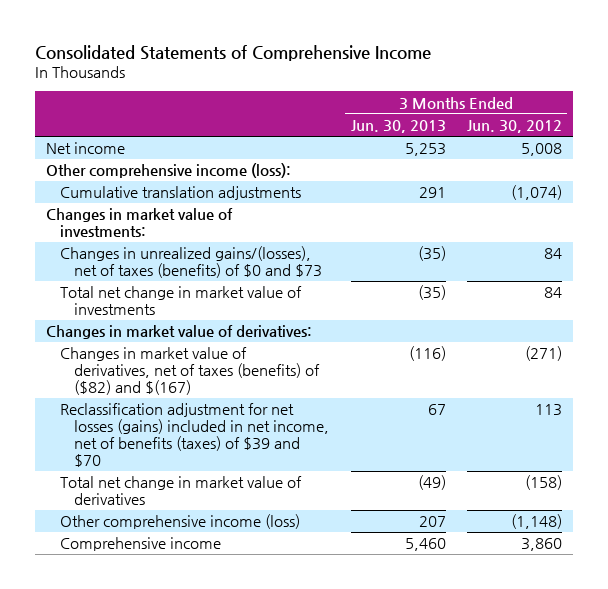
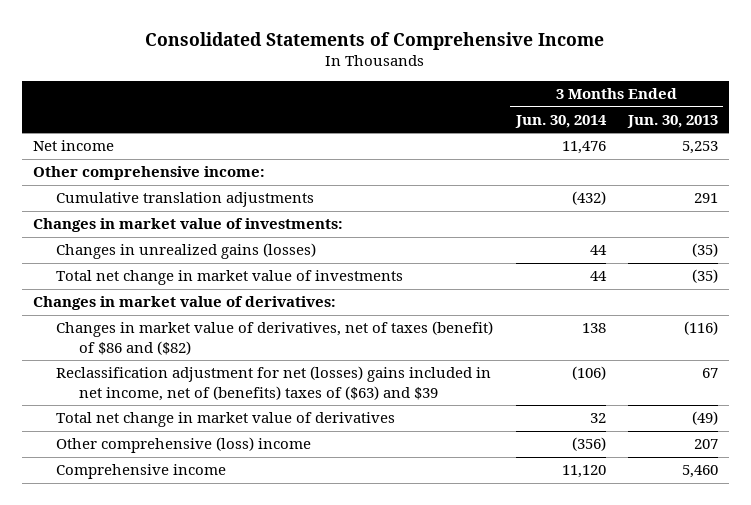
- | 3 Months Ended Jun. 30, 2013 | 3 Months Ended Jun. 30, 2012
+ | 3 Months Ended Jun. 30, 2014 | 3 Months Ended Jun. 30, 2013
- Other comprehensive income (loss):
+ Other comprehensive income:
- Changes in unrealized gains/(losses), net of taxes (benefits) of $0 and $73 | (35) | 84
+ Changes in unrealized gains (losses) | 44 | (35)
- Changes in market value of derivatives, net of taxes (benefits) of ($82) and $(167) | (116) | (271)
- Reclassification adjustment for net losses (gains) included in net income, net of benefits (taxes) of $39 and $70 | 67 | 113
+ Changes in market value of derivatives, net of taxes (benefit) of $86 and ($82) | 138 | (116)
+ Reclassification adjustment for net (losses) gains included in net income, net of (benefits) taxes of ($63) and $39 | (106) | 67
- Other comprehensive income (loss) | 207 | (1,148)
+ Other comprehensive (loss) income | (356) | 207

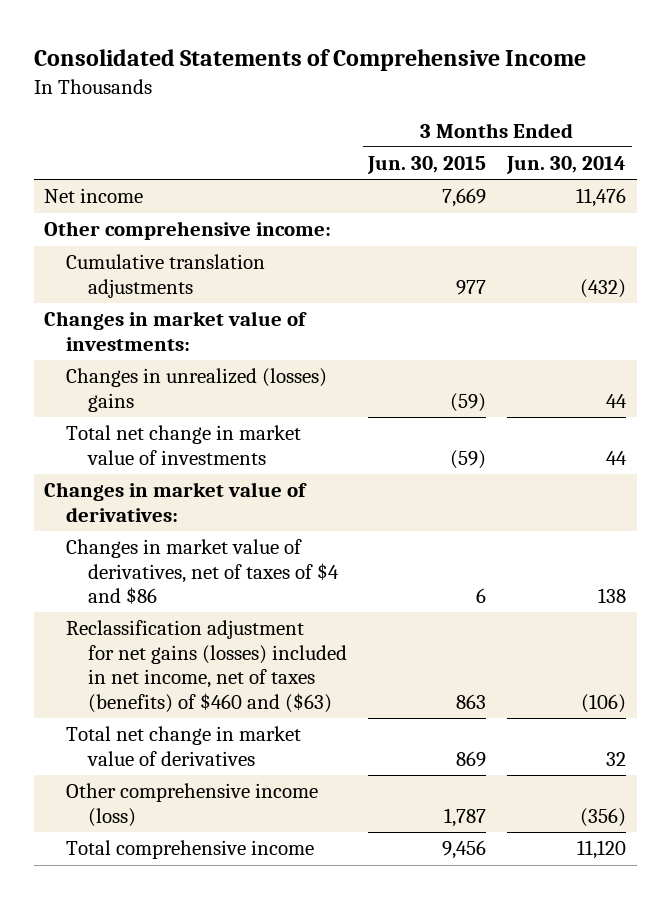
- | 3 Months Ended Jun. 30, 2014 | 3 Months Ended Jun. 30, 2013
+ | 3 Months Ended Jun. 30, 2015 | 3 Months Ended Jun. 30, 2014
- Changes in unrealized gains (losses) | 44 | (35)
+ Changes in unrealized (losses) gains | (59) | 44
- Changes in market value of derivatives, net of taxes (benefit) of $86 and ($82) | 138 | (116)
- Reclassification adjustment for net (losses) gains included in net income, net of (benefits) taxes of ($63) and $39 | (106) | 67
+ Changes in market value of derivatives, net of taxes of $4 and $86 | 6 | 138
+ Reclassification adjustment for net gains (losses) included in net income, net of taxes (benefits) of $460 and ($63) | 863 | (106)
- Other comprehensive (loss) income | (356) | 207
- Comprehensive income | 11,120 | 5,460
+ Other comprehensive income (loss) | 1,787 | (356)
+ Total comprehensive income | 9,456 | 11,120

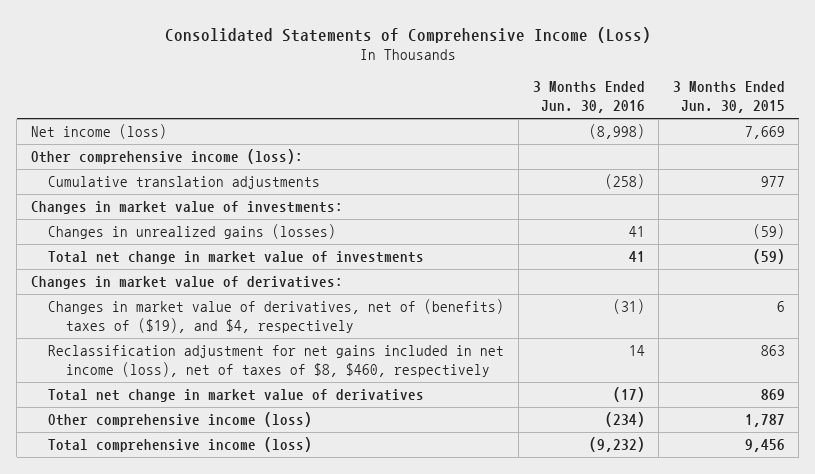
- Consolidated Statements of Comprehensive Income
+ Consolidated Statements of Comprehensive Income (Loss)
- | 3 Months Ended Jun. 30, 2015 | 3 Months Ended Jun. 30, 2014
+ | 3 Months Ended Jun. 30, 2016 | 3 Months Ended Jun. 30, 2015
- Net income | 7,669 | 11,476
- Other comprehensive income:
+ Net income (loss) | (8,998) | 7,669
+ Other comprehensive income (loss):
- Changes in unrealized (losses) gains | (59) | 44
+ Changes in unrealized gains (losses) | 41 | (59)
- Changes in market value of derivatives, net of taxes of $4 and $86 | 6 | 138
- Reclassification adjustment for net gains (losses) included in net income, net of taxes (benefits) of $460 and ($63) | 863 | (106)
+ Changes in market value of derivatives, net of (benefits) taxes of ($19), and $4, respectively | (31) | 6
+ Reclassification adjustment for net gains included in net income (loss), net of taxes of $8, $460, respectively | 14 | 863
- Total comprehensive income | 9,456 | 11,120
+ Total comprehensive income (loss) | (9,232) | 9,456

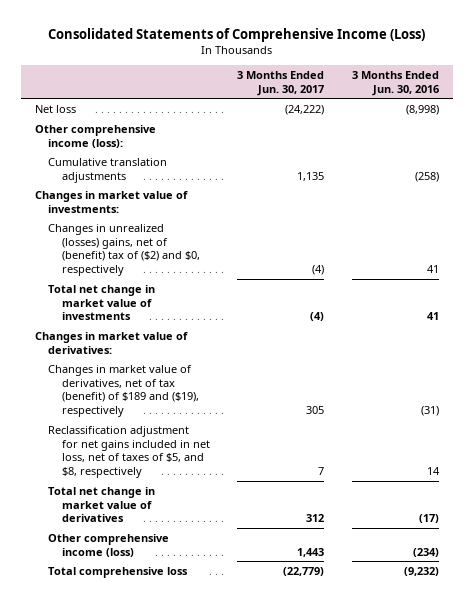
- | 3 Months Ended Jun. 30, 2016 | 3 Months Ended Jun. 30, 2015
+ | 3 Months Ended Jun. 30, 2017 | 3 Months Ended Jun. 30, 2016
- Net income (loss) | (8,998) | 7,669
+ Net loss | (24,222) | (8,998)
- Changes in unrealized gains (losses) | 41 | (59)
+ Changes in unrealized (losses) gains, net of (benefit) tax of ($2) and $0, respectively | (4) | 41
- Changes in market value of derivatives, net of (benefits) taxes of ($19), and $4, respectively | (31) | 6
- Reclassification adjustment for net gains included in net income (loss), net of taxes of $8, $460, respectively | 14 | 863
+ Changes in market value of derivatives, net of tax (benefit) of $189 and ($19), respectively | 305 | (31)
+ Reclassification adjustment for net gains included in net loss, net of taxes of $5, and $8, respectively | 7 | 14
- Total comprehensive income (loss) | (9,232) | 9,456
+ Total comprehensive loss | (22,779) | (9,232)

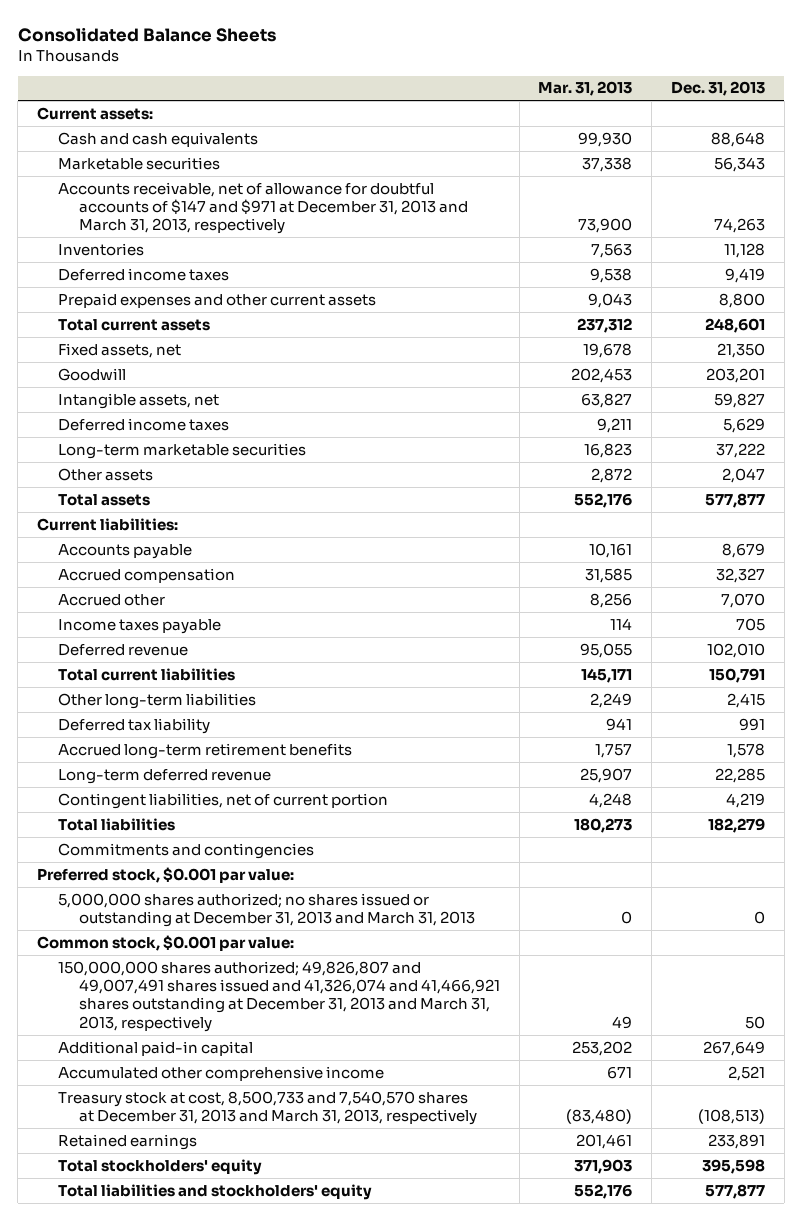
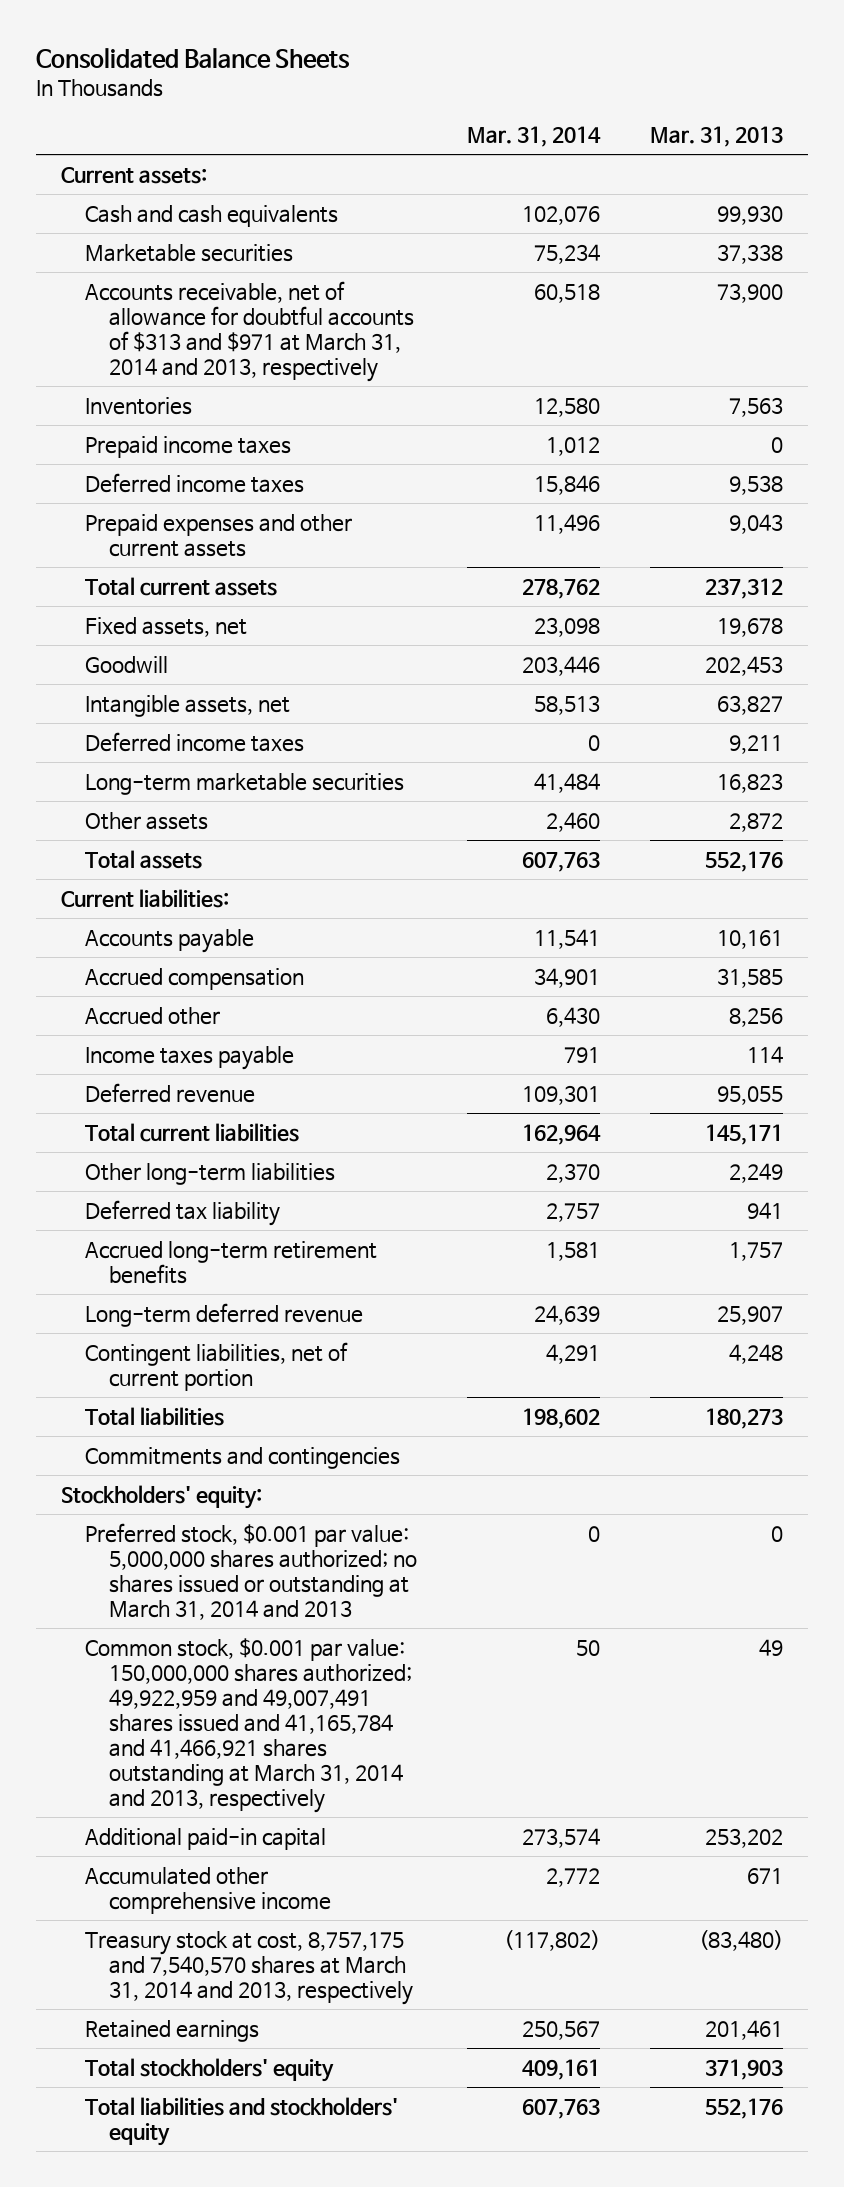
- | Mar. 31, 2013 | Dec. 31, 2013
+ | Mar. 31, 2014 | Mar. 31, 2013
- Accounts receivable, net of allowance for doubtful accounts of $147 and $971 at December 31, 2013 and March 31, 2013, respectively | 73,900 | 74,263
+ Accounts receivable, net of allowance for doubtful accounts of $313 and $971 at March 31, 2014 and 2013, respectively | 60,518 | 73,900
+ Prepaid income taxes | 1,012 | 0
- Preferred stock, $0.001 par value:
- 5,000,000 shares authorized; no shares issued or outstanding at December 31, 2013 and March 31, 2013 | 0 | 0
- Common stock, $0.001 par value:
- 150,000,000 shares authorized; 49,826,807 and 49,007,491 shares issued and 41,326,074 and 41,466,921 shares outstanding at December 31, 2013 and March 31, 2013, respectively | 49 | 50
+ Stockholders' equity:
+ Preferred stock, $0.001 par value: 5,000,000 shares authorized; no shares issued or outstanding at March 31, 2014 and 2013 | 0 | 0
+ Common stock, $0.001 par value: 150,000,000 shares authorized; 49,922,959 and 49,007,491 shares issued and 41,165,784 and 41,466,921 shares outstanding at March 31, 2014 and 2013, respectively | 50 | 49
- Treasury stock at cost, 8,500,733 and 7,540,570 shares at December 31, 2013 and March 31, 2013, respectively | (83,480) | (108,513)
+ Treasury stock at cost, 8,757,175 and 7,540,570 shares at March 31, 2014 and 2013, respectively | (117,802) | (83,480)

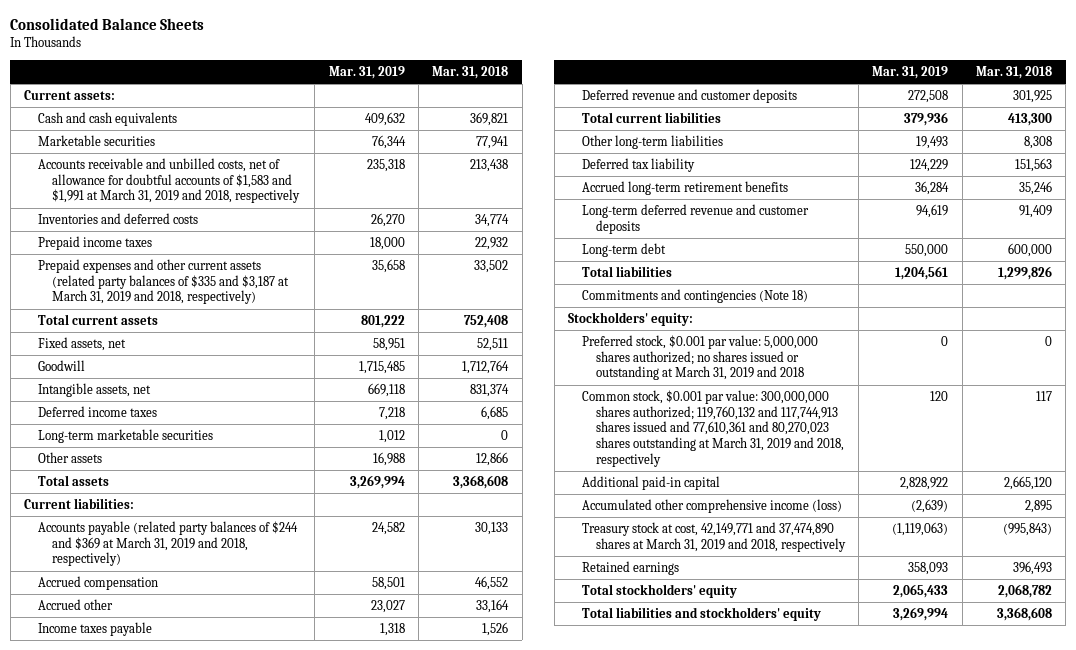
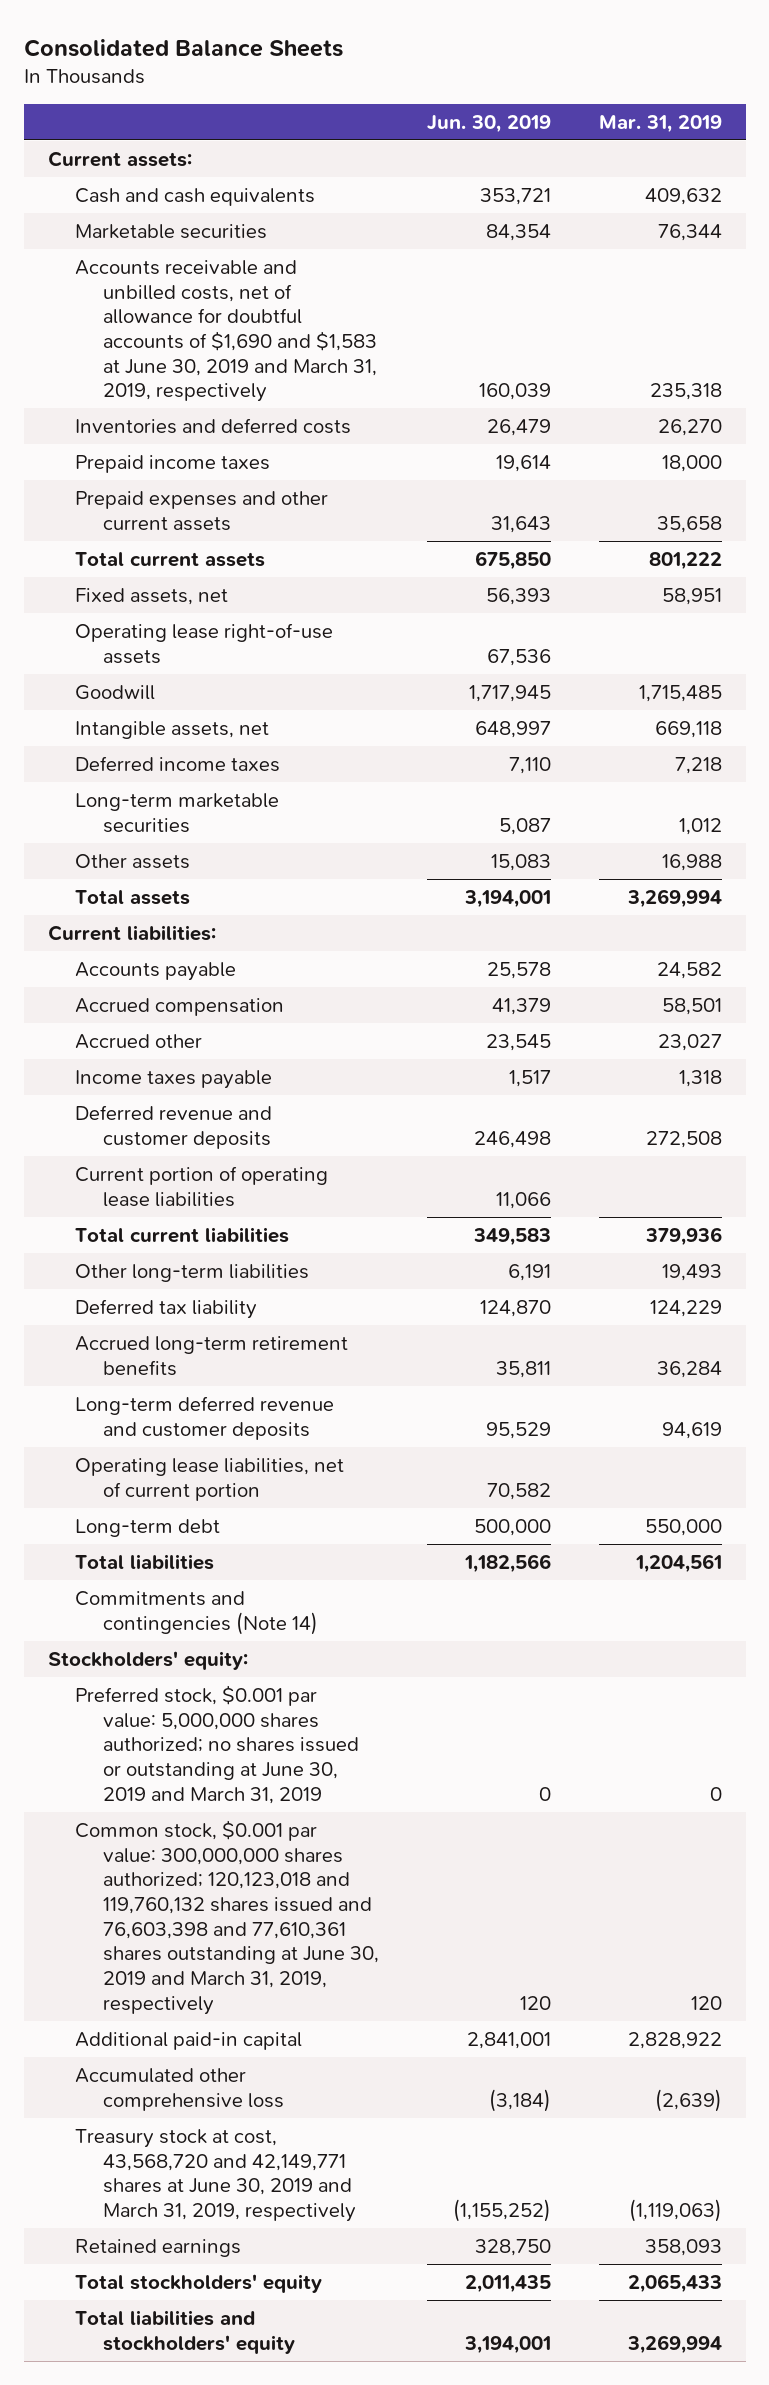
- | Mar. 31, 2019 | Mar. 31, 2018
+ | Jun. 30, 2019 | Mar. 31, 2019
- Accounts receivable and unbilled costs, net of allowance for doubtful accounts of $1,583 and $1,991 at March 31, 2019 and 2018, respectively | 235,318 | 213,438
+ Accounts receivable and unbilled costs, net of allowance for doubtful accounts of $1,690 and $1,583 at June 30, 2019 and March 31, 2019, respectively | 160,039 | 235,318
- Prepaid expenses and other current assets (related party balances of $335 and $3,187 at March 31, 2019 and 2018, respectively) | 35,658 | 33,502
+ Prepaid expenses and other current assets | 31,643 | 35,658
+ Operating lease right-of-use assets | 67,536 |
- Accounts payable (related party balances of $244 and $369 at March 31, 2019 and 2018, respectively) | 24,582 | 30,133
+ Accounts payable | 25,578 | 24,582
+ Current portion of operating lease liabilities | 11,066 |
+ Operating lease liabilities, net of current portion | 70,582 |
- Commitments and contingencies (Note 18)
+ Commitments and contingencies (Note 14)
- Preferred stock, $0.001 par value: 5,000,000 shares authorized; no shares issued or outstanding at March 31, 2019 and 2018 | 0 | 0
- Common stock, $0.001 par value: 300,000,000 shares authorized; 119,760,132 and 117,744,913 shares issued and 77,610,361 and 80,270,023 shares outstanding at March 31, 2019 and 2018, respectively | 120 | 117
+ Preferred stock, $0.001 par value: 5,000,000 shares authorized; no shares issued or outstanding at June 30, 2019 and March 31, 2019 | 0 | 0
+ Common stock, $0.001 par value: 300,000,000 shares authorized; 120,123,018 and 119,760,132 shares issued and 76,603,398 and 77,610,361 shares outstanding at June 30, 2019 and March 31, 2019, respectively | 120 | 120
- Accumulated other comprehensive income (loss) | (2,639) | 2,895
- Treasury stock at cost, 42,149,771 and 37,474,890 shares at March 31, 2019 and 2018, respectively | (1,119,063) | (995,843)
+ Accumulated other comprehensive loss | (3,184) | (2,639)
+ Treasury stock at cost, 43,568,720 and 42,149,771 shares at June 30, 2019 and March 31, 2019, respectively | (1,155,252) | (1,119,063)

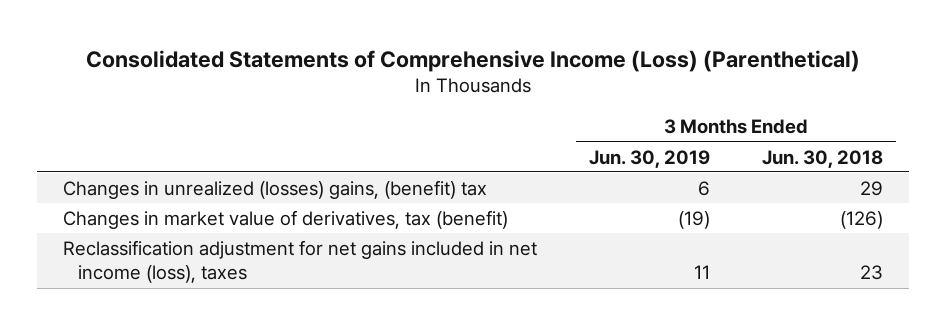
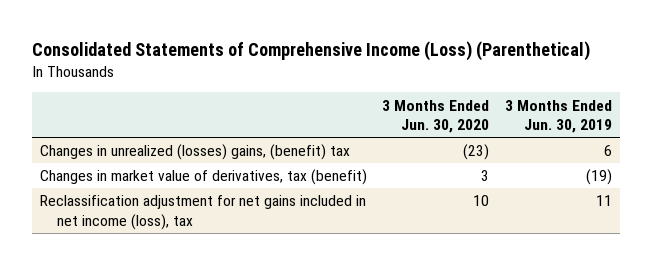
- | 3 Months Ended Jun. 30, 2019 | 3 Months Ended Jun. 30, 2018
+ | 3 Months Ended Jun. 30, 2020 | 3 Months Ended Jun. 30, 2019
- Reclassification adjustment for net gains included in net income (loss), taxes | 11 | 23
+ Reclassification adjustment for net gains included in net income (loss), tax | 10 | 11

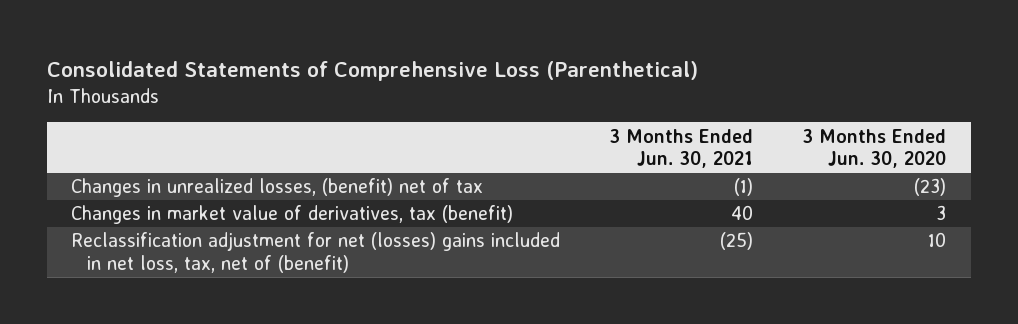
- Consolidated Statements of Comprehensive Income (Loss) (Parenthetical)
+ Consolidated Statements of Comprehensive Loss (Parenthetical)
- | 3 Months Ended Jun. 30, 2020 | 3 Months Ended Jun. 30, 2019
+ | 3 Months Ended Jun. 30, 2021 | 3 Months Ended Jun. 30, 2020
- Changes in unrealized (losses) gains, (benefit) tax | (23) | 6
+ Changes in unrealized losses, (benefit) net of tax | (1) | (23)
- Reclassification adjustment for net gains included in net income (loss), tax | 10 | 11
+ Reclassification adjustment for net (losses) gains included in net loss, tax, net of (benefit) | (25) | 10

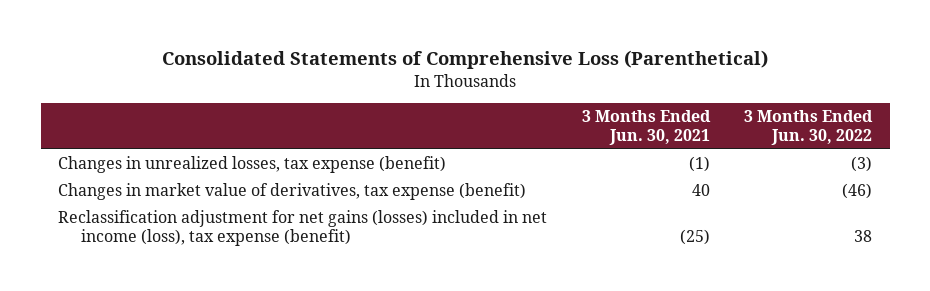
- | 3 Months Ended Jun. 30, 2021 | 3 Months Ended Jun. 30, 2020
+ | 3 Months Ended Jun. 30, 2021 | 3 Months Ended Jun. 30, 2022
- Changes in unrealized losses, (benefit) net of tax | (1) | (23)
- Changes in market value of derivatives, tax (benefit) | 40 | 3
- Reclassification adjustment for net (losses) gains included in net loss, tax, net of (benefit) | (25) | 10
+ Changes in unrealized losses, tax expense (benefit) | (1) | (3)
+ Changes in market value of derivatives, tax expense (benefit) | 40 | (46)
+ Reclassification adjustment for net gains (losses) included in net income (loss), tax expense (benefit) | (25) | 38

